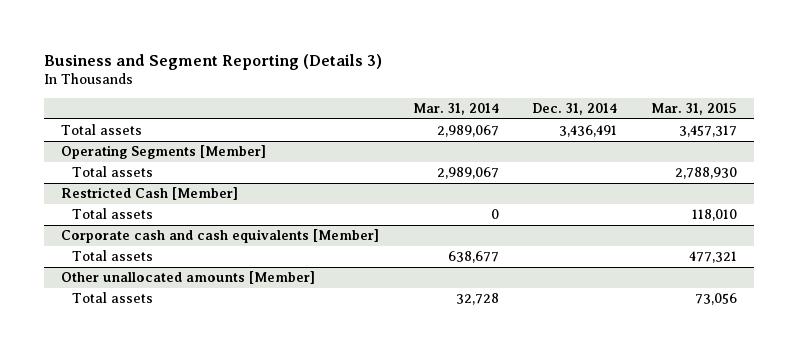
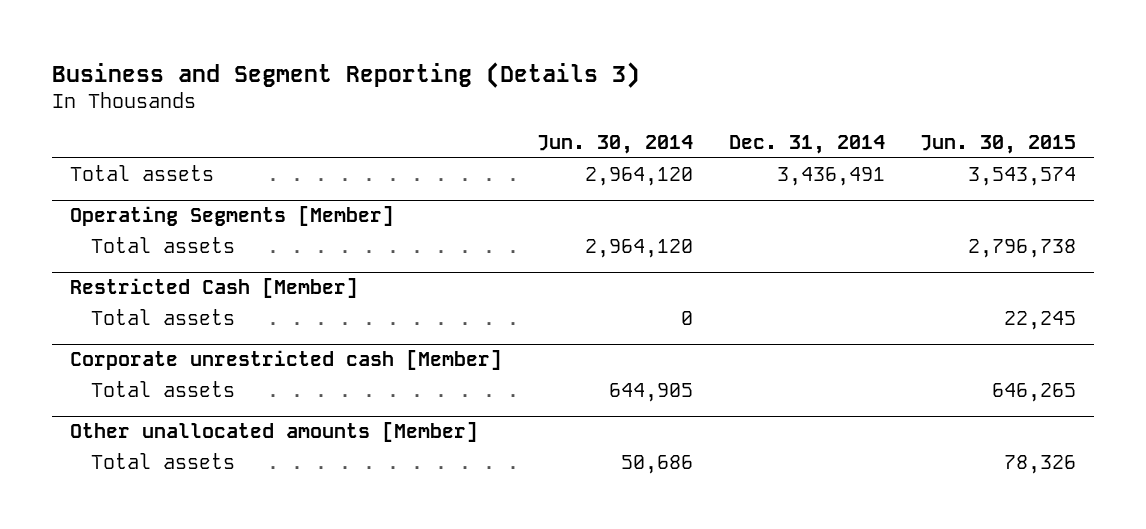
- | Mar. 31, 2014 | Dec. 31, 2014 | Mar. 31, 2015
+ | Jun. 30, 2014 | Dec. 31, 2014 | Jun. 30, 2015
- Corporate cash and cash equivalents [Member]
+ Corporate unrestricted cash [Member]

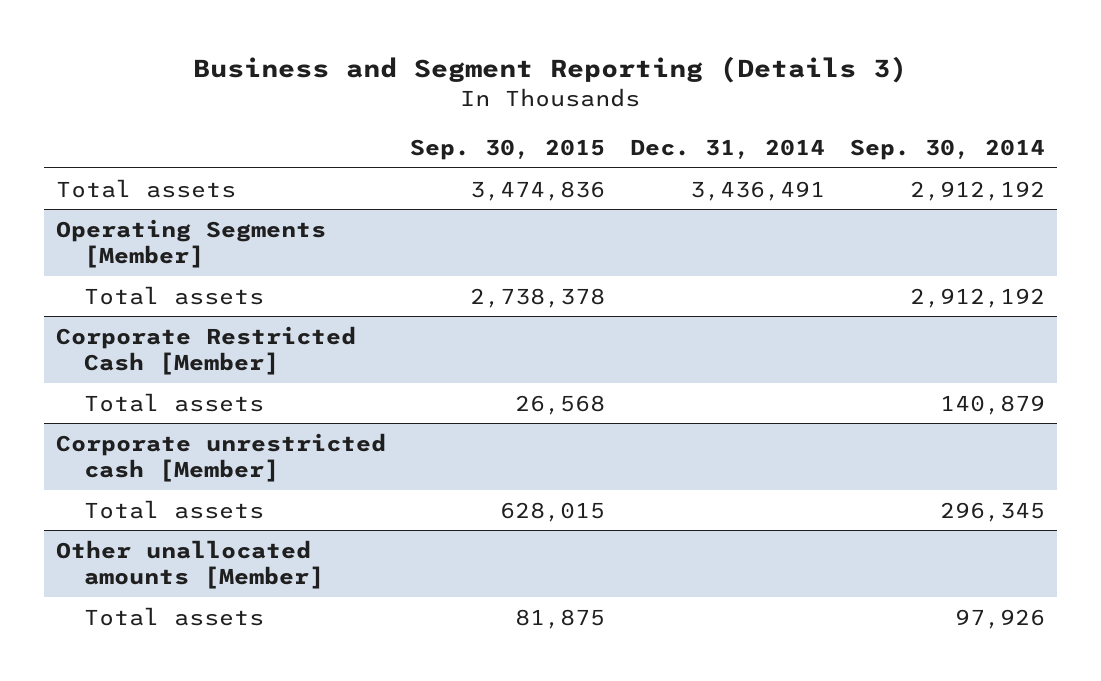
- | Jun. 30, 2014 | Dec. 31, 2014 | Jun. 30, 2015
+ | Sep. 30, 2015 | Dec. 31, 2014 | Sep. 30, 2014
- Restricted Cash [Member]
+ Corporate Restricted Cash [Member]

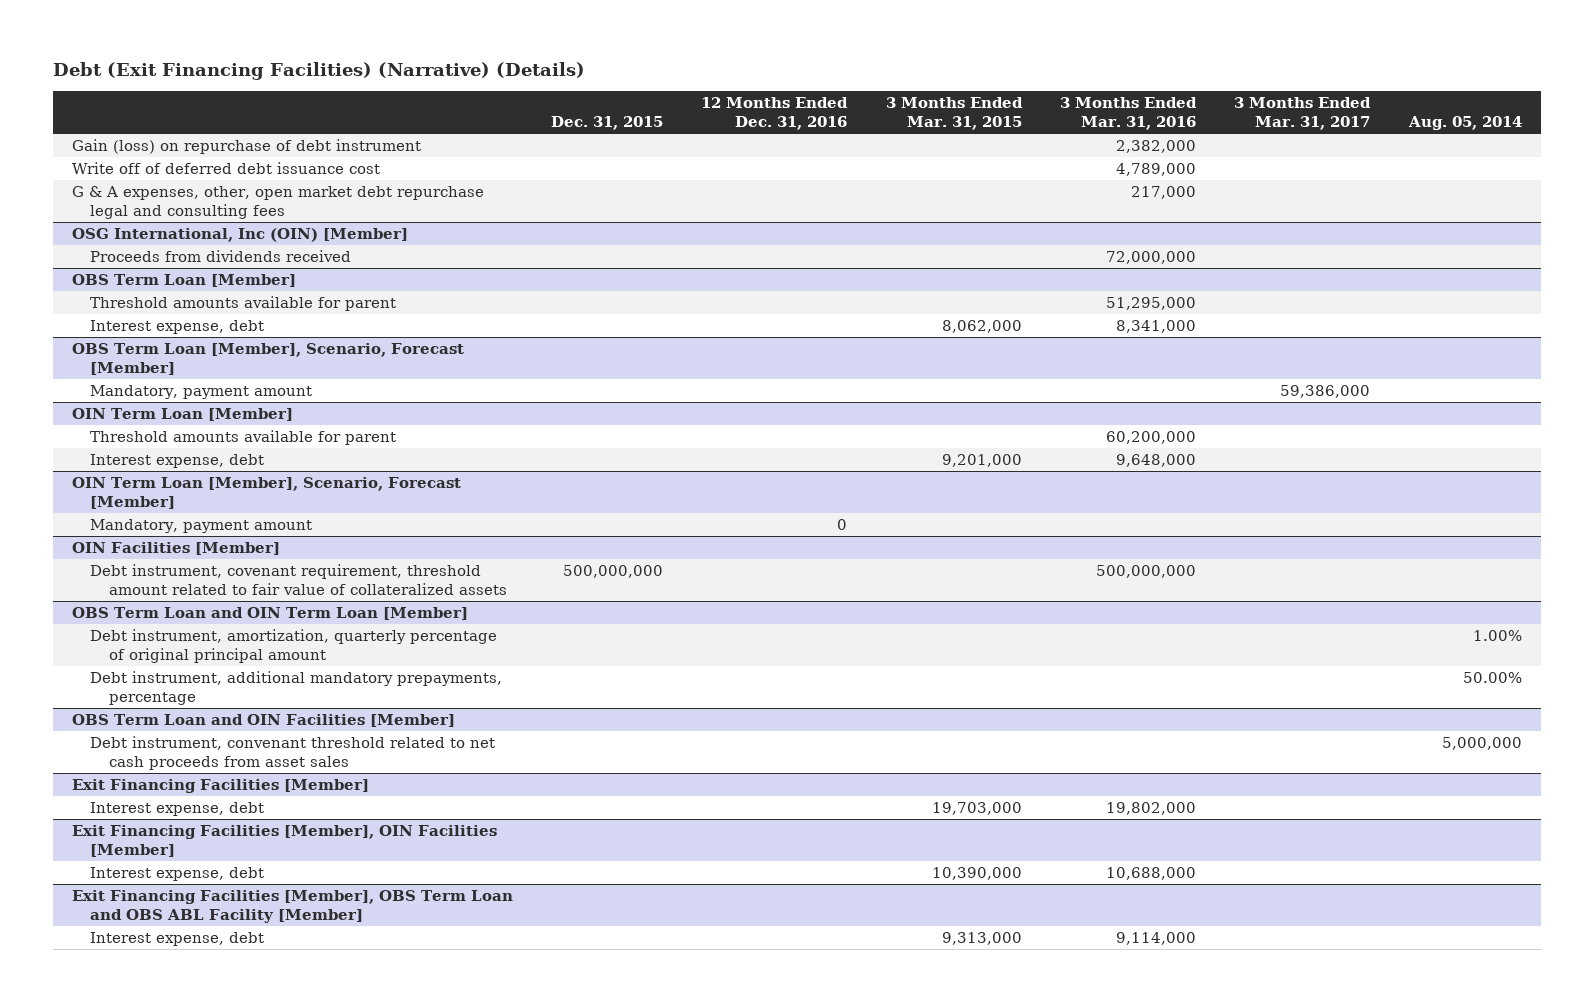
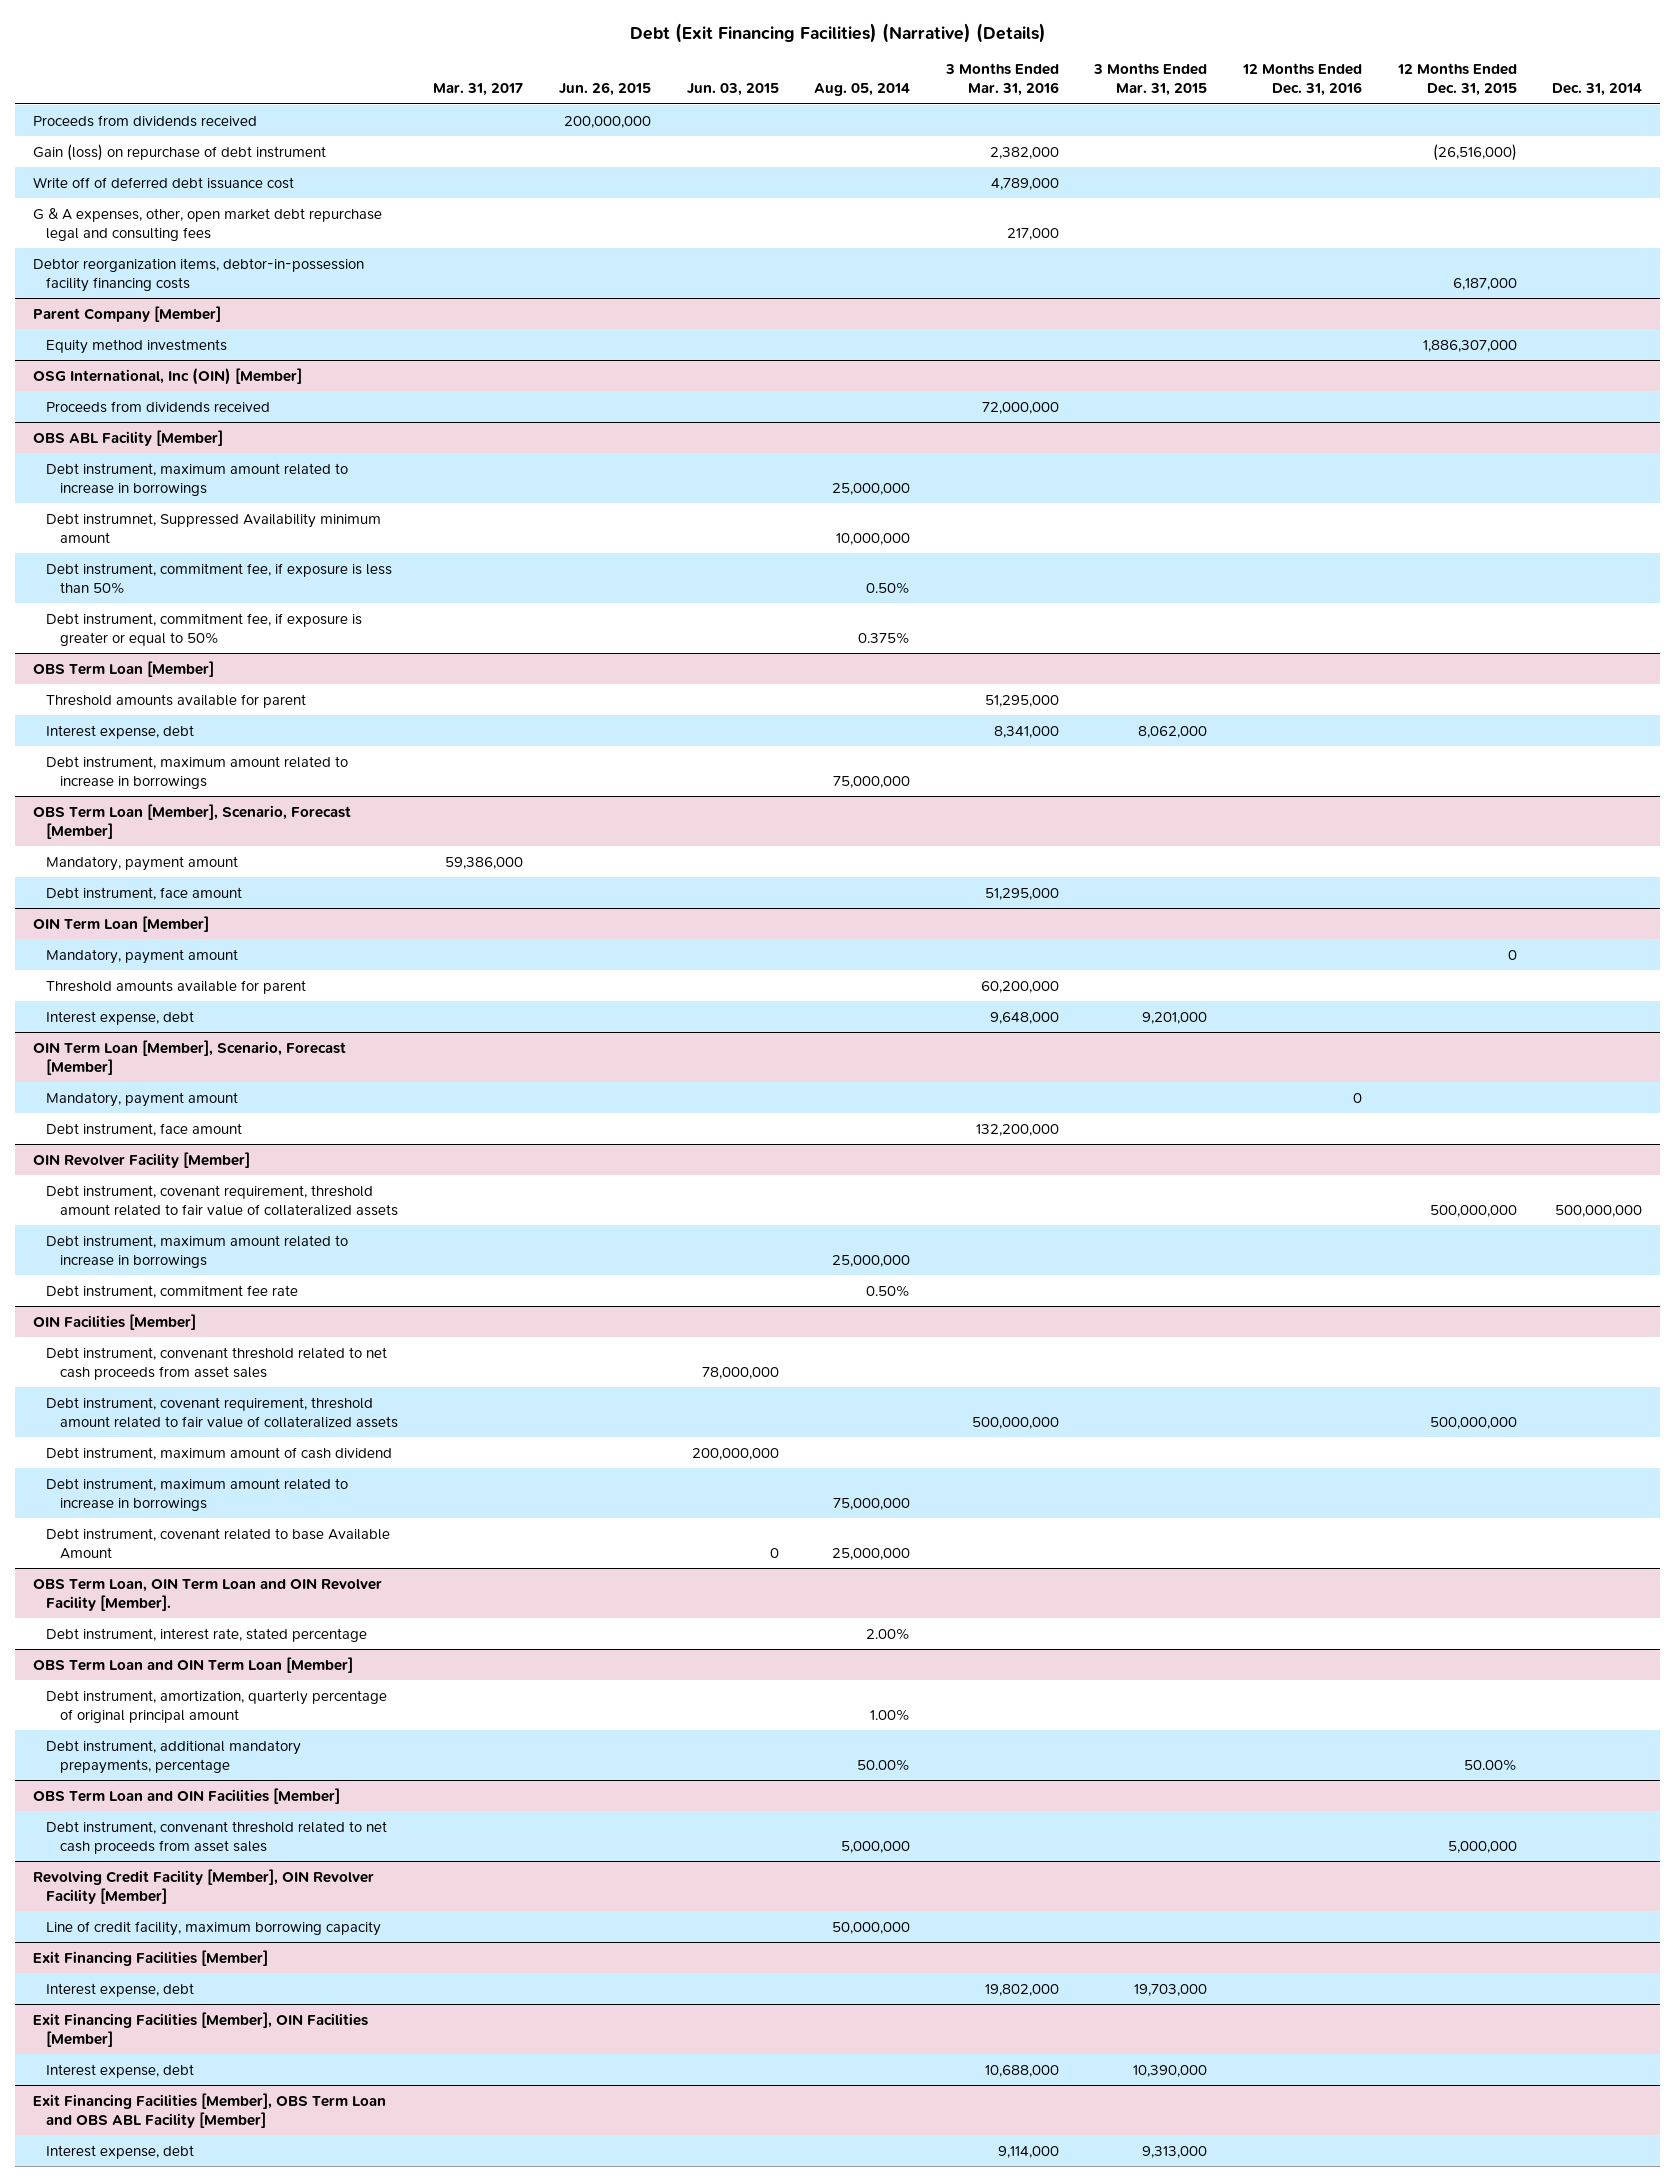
- | Dec. 31, 2015 | 12 Months Ended Dec. 31, 2016 | 3 Months Ended Mar. 31, 2015 | 3 Months Ended Mar. 31, 2016 | 3 Months Ended Mar. 31, 2017 | Aug. 05, 2014
+ | Mar. 31, 2017 | Jun. 26, 2015 | Jun. 03, 2015 | Aug. 05, 2014 | 3 Months Ended Mar. 31, 2016 | 3 Months Ended Mar. 31, 2015 | 12 Months Ended Dec. 31, 2016 | 12 Months Ended Dec. 31, 2015 | Dec. 31, 2014
+ Proceeds from dividends received | | 200,000,000 | | | | | | |
+ Debtor reorganization items, debtor-in-possession facility financing costs | | | | | | | | 6,187,000 |
+ Parent Company [Member]
+ Equity method investments | | | | | | | | 1,886,307,000 |
+ OBS ABL Facility [Member]
+ Debt instrument, maximum amount related to increase in borrowings | | | | 25,000,000 | | | | |
+ Debt instrumnet, Suppressed Availability minimum amount | | | | 10,000,000 | | | | |
+ Debt instrument, commitment fee, if exposure is less than 50% | | | | 0.50% | | | | |
+ Debt instrument, commitment fee, if exposure is greater or equal to 50% | | | | 0.375% | | | | |
@ OBS Term Loan [Member]
+ Debt instrument, maximum amount related to increase in borrowings | | | | 75,000,000 | | | | |
@ OBS Term Loan [Member], Scenario, Forecast [Member]
+ Debt instrument, face amount | | | | | 51,295,000 | | | |
@ OIN Term Loan [Member]
+ Mandatory, payment amount | | | | | | | | 0 |
@ OIN Term Loan [Member], Scenario, Forecast [Member]
+ Debt instrument, face amount | | | | | 132,200,000 | | | |
+ OIN Revolver Facility [Member]
+ Debt instrument, covenant requirement, threshold amount related to fair value of collateralized assets | | | | | | | | 500,000,000 | 500,000,000
+ Debt instrument, maximum amount related to increase in borrowings | | | | 25,000,000 | | | | |
+ Debt instrument, commitment fee rate | | | | 0.50% | | | | |
@ OIN Facilities [Member]
+ Debt instrument, convenant threshold related to net cash proceeds from asset sales | | | 78,000,000 | | | | | |
+ Debt instrument, maximum amount of cash dividend | | | 200,000,000 | | | | | |
+ Debt instrument, maximum amount related to increase in borrowings | | | | 75,000,000 | | | | |
+ Debt instrument, covenant related to base Available Amount | | | 0 | 25,000,000 | | | | |
+ OBS Term Loan, OIN Term Loan and OIN Revolver Facility [Member].
+ Debt instrument, interest rate, stated percentage | | | | 2.00% | | | | |
+ Revolving Credit Facility [Member], OIN Revolver Facility [Member]
+ Line of credit facility, maximum borrowing capacity | | | | 50,000,000 | | | | |

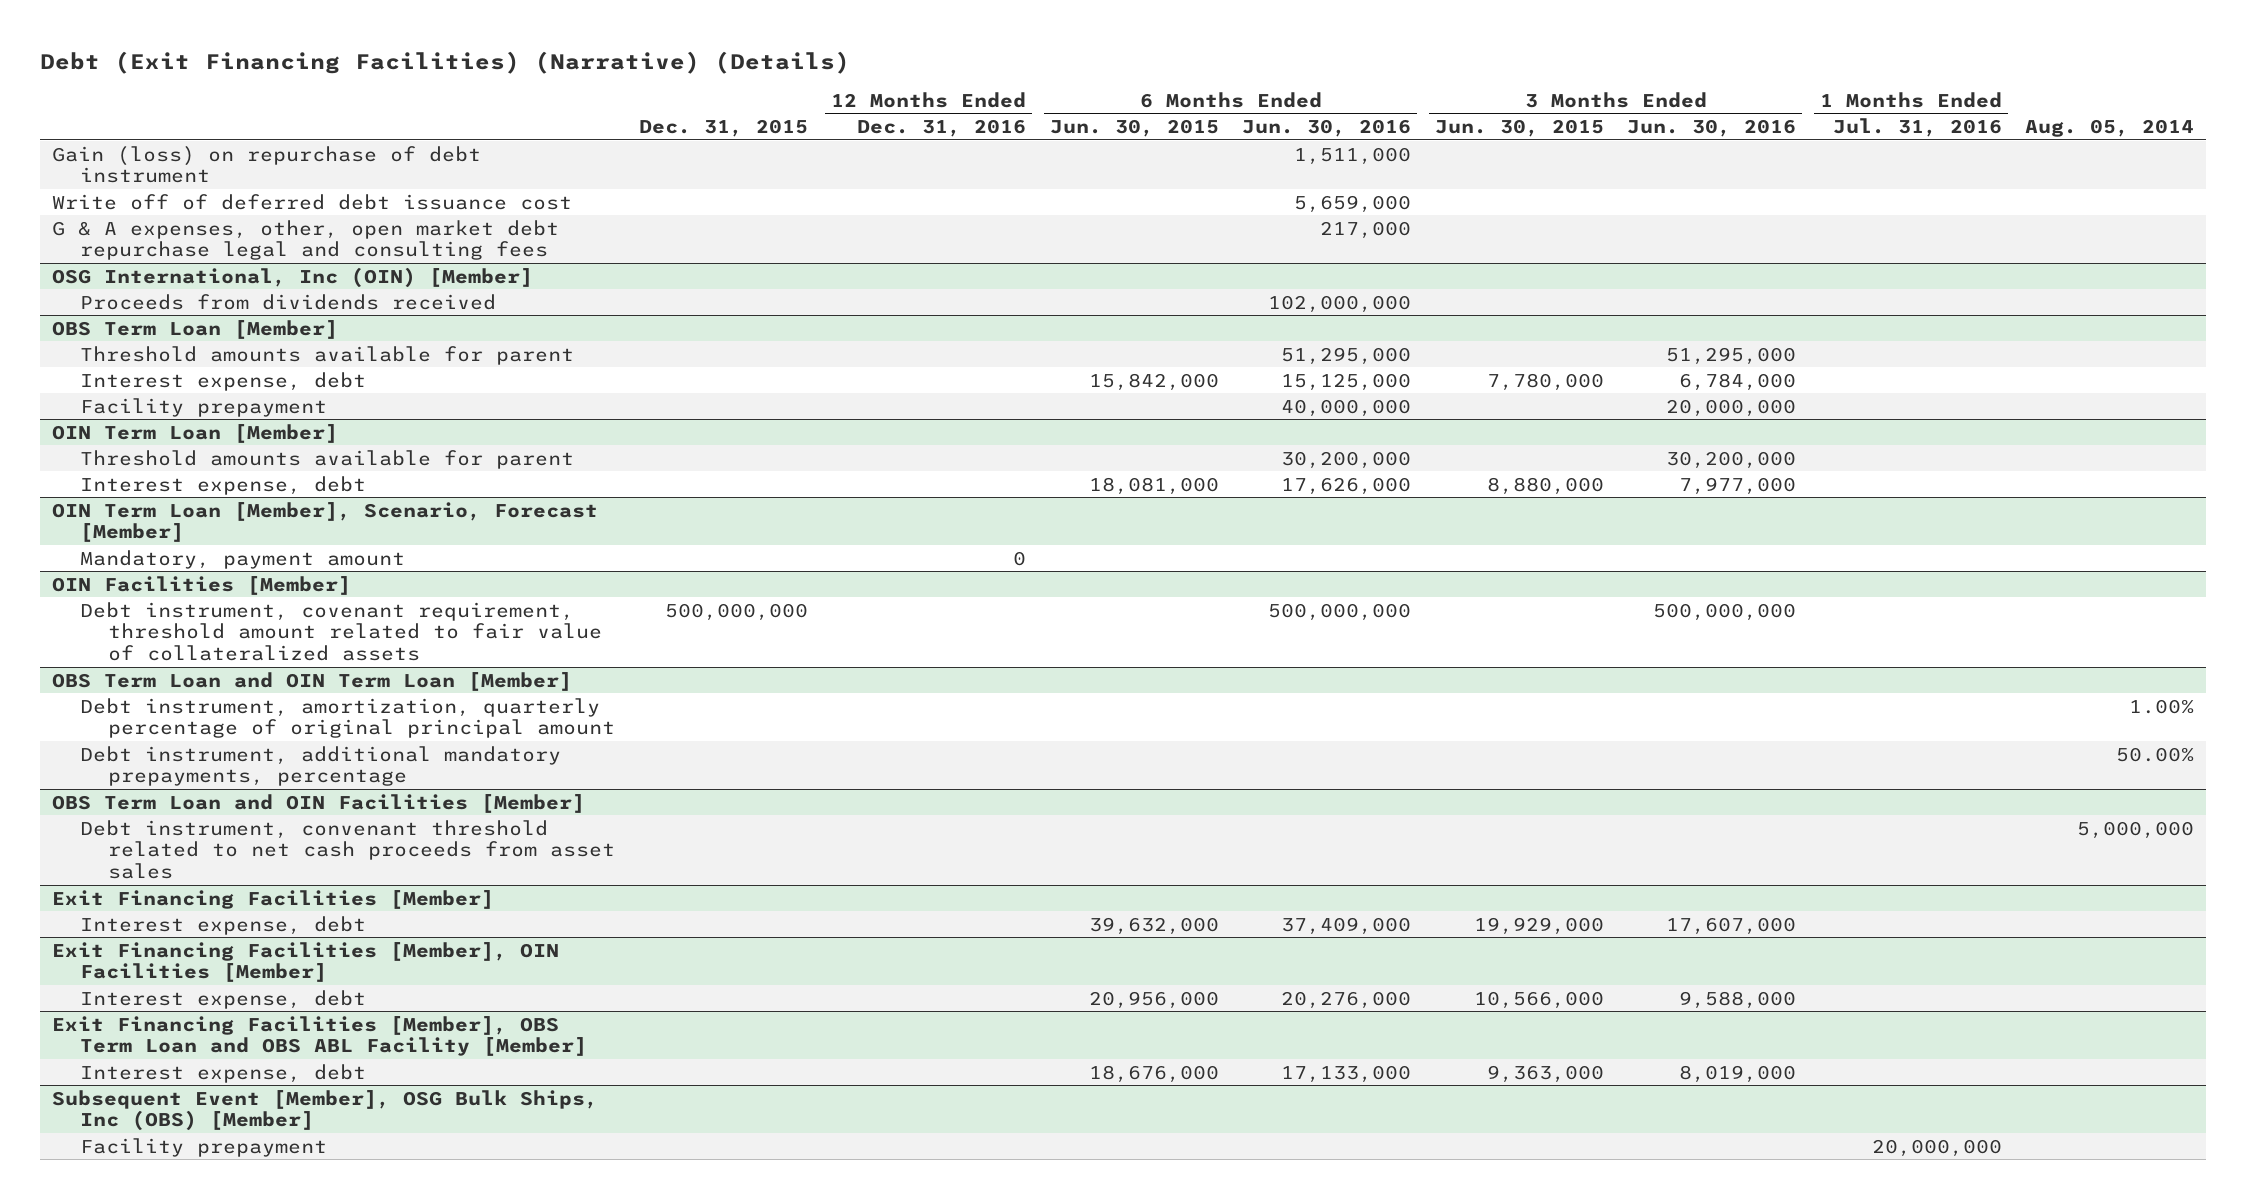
- | Mar. 31, 2017 | Jun. 26, 2015 | Jun. 03, 2015 | Aug. 05, 2014 | 3 Months Ended Mar. 31, 2016 | 3 Months Ended Mar. 31, 2015 | 12 Months Ended Dec. 31, 2016 | 12 Months Ended Dec. 31, 2015 | Dec. 31, 2014
+ | Dec. 31, 2015 | 12 Months Ended Dec. 31, 2016 | 6 Months Ended Jun. 30, 2015 | 6 Months Ended Jun. 30, 2016 | 3 Months Ended Jun. 30, 2015 | 3 Months Ended Jun. 30, 2016 | 1 Months Ended Jul. 31, 2016 | Aug. 05, 2014
- Proceeds from dividends received | | 200,000,000 | | | | | | |
- Debtor reorganization items, debtor-in-possession facility financing costs | | | | | | | | 6,187,000 |
- Parent Company [Member]
- Equity method investments | | | | | | | | 1,886,307,000 |
- OBS ABL Facility [Member]
- Debt instrument, maximum amount related to increase in borrowings | | | | 25,000,000 | | | | |
- Debt instrumnet, Suppressed Availability minimum amount | | | | 10,000,000 | | | | |
- Debt instrument, commitment fee, if exposure is less than 50% | | | | 0.50% | | | | |
- Debt instrument, commitment fee, if exposure is greater or equal to 50% | | | | 0.375% | | | | |
@ OBS Term Loan [Member]
- Debt instrument, maximum amount related to increase in borrowings | | | | 75,000,000 | | | | |
- OBS Term Loan [Member], Scenario, Forecast [Member]
- Mandatory, payment amount | 59,386,000 | | | | | | | |
- Debt instrument, face amount | | | | | 51,295,000 | | | |
@ OBS Term Loan [Member]
+ Facility prepayment | | | | 40,000,000 | | 20,000,000 | |
@ OIN Term Loan [Member]
- Mandatory, payment amount | | | | | | | | 0 |
@ OIN Term Loan [Member], Scenario, Forecast [Member]
- Debt instrument, face amount | | | | | 132,200,000 | | | |
- OIN Revolver Facility [Member]
- Debt instrument, covenant requirement, threshold amount related to fair value of collateralized assets | | | | | | | | 500,000,000 | 500,000,000
- Debt instrument, maximum amount related to increase in borrowings | | | | 25,000,000 | | | | |
- Debt instrument, commitment fee rate | | | | 0.50% | | | | |
@ OIN Facilities [Member]
- Debt instrument, convenant threshold related to net cash proceeds from asset sales | | | 78,000,000 | | | | | |
- Debt instrument, maximum amount of cash dividend | | | 200,000,000 | | | | | |
- Debt instrument, maximum amount related to increase in borrowings | | | | 75,000,000 | | | | |
- Debt instrument, covenant related to base Available Amount | | | 0 | 25,000,000 | | | | |
- OBS Term Loan, OIN Term Loan and OIN Revolver Facility [Member].
- Debt instrument, interest rate, stated percentage | | | | 2.00% | | | | |
- Revolving Credit Facility [Member], OIN Revolver Facility [Member]
- Line of credit facility, maximum borrowing capacity | | | | 50,000,000 | | | | |
+ Subsequent Event [Member], OSG Bulk Ships, Inc (OBS) [Member]
+ Facility prepayment | | | | | | | 20,000,000 |

